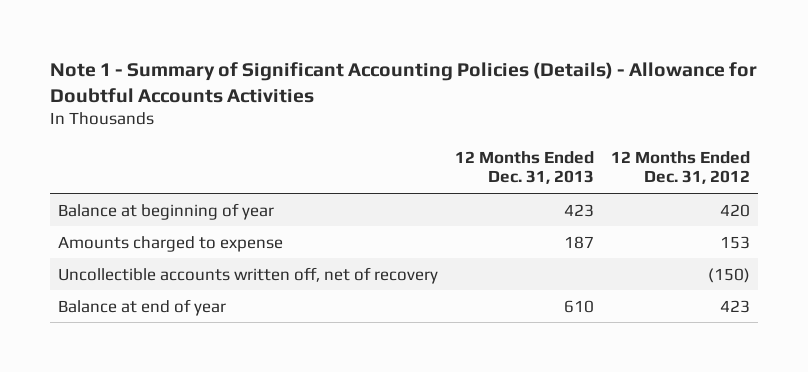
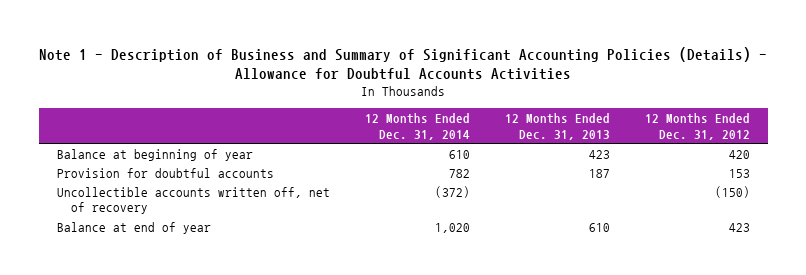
- Note 1 - Summary of Significant Accounting Policies (Details) - Allowance for Doubtful Accounts Activities
+ Note 1 - Description of Business and Summary of Significant Accounting Policies (Details) - Allowance for Doubtful Accounts Activities
- | 12 Months Ended Dec. 31, 2013 | 12 Months Ended Dec. 31, 2012
+ | 12 Months Ended Dec. 31, 2014 | 12 Months Ended Dec. 31, 2013 | 12 Months Ended Dec. 31, 2012
- Amounts charged to expense | 187 | 153
+ Provision for doubtful accounts | 782 | 187 | 153

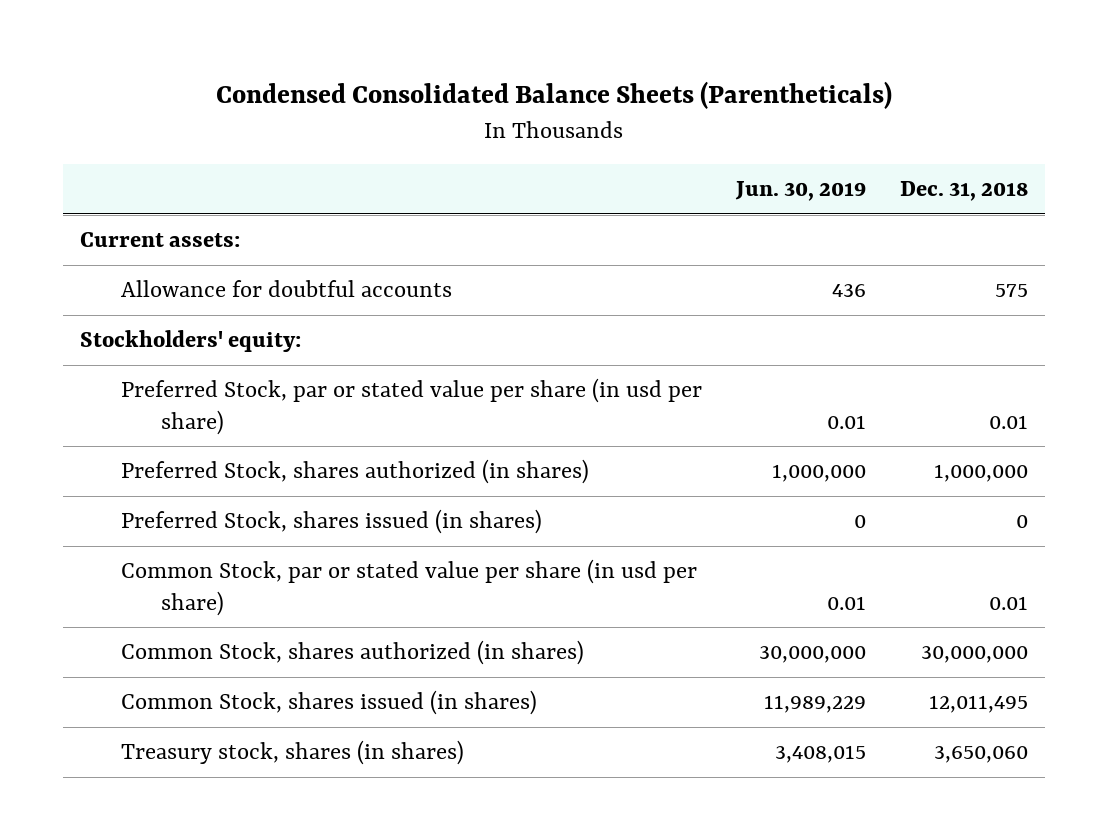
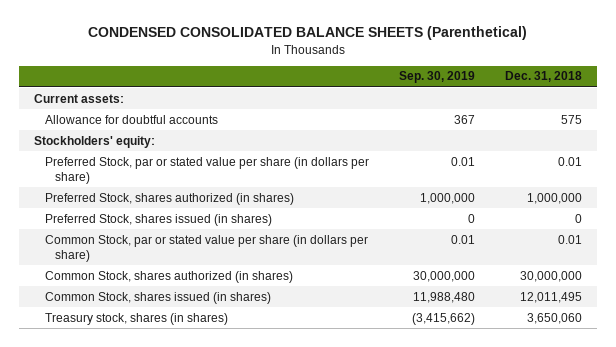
- Condensed Consolidated Balance Sheets (Parentheticals)
+ CONDENSED CONSOLIDATED BALANCE SHEETS (Parenthetical)
- | Jun. 30, 2019 | Dec. 31, 2018
+ | Sep. 30, 2019 | Dec. 31, 2018
- Preferred Stock, par or stated value per share (in usd per share) | 0.01 | 0.01
+ Preferred Stock, par or stated value per share (in dollars per share) | 0.01 | 0.01
- Common Stock, par or stated value per share (in usd per share) | 0.01 | 0.01
+ Common Stock, par or stated value per share (in dollars per share) | 0.01 | 0.01

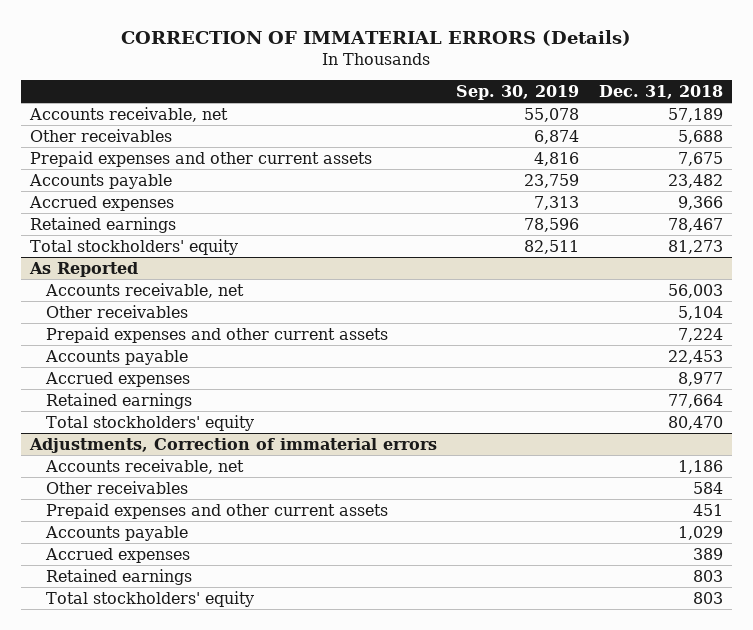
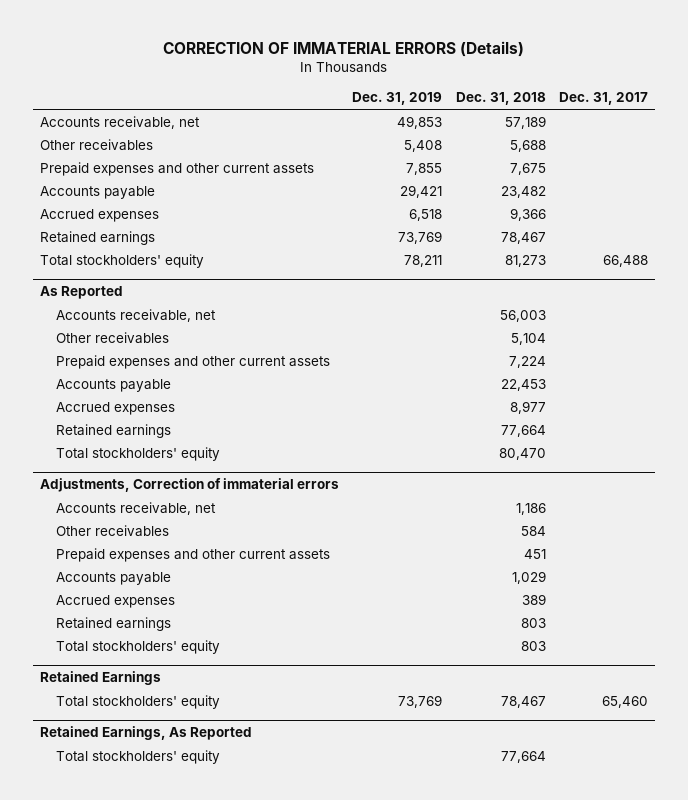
- | Sep. 30, 2019 | Dec. 31, 2018
+ | Dec. 31, 2019 | Dec. 31, 2018 | Dec. 31, 2017
+ Retained Earnings
+ Total stockholders' equity | 73,769 | 78,467 | 65,460
+ Retained Earnings, As Reported
+ Total stockholders' equity | | 77,664 |

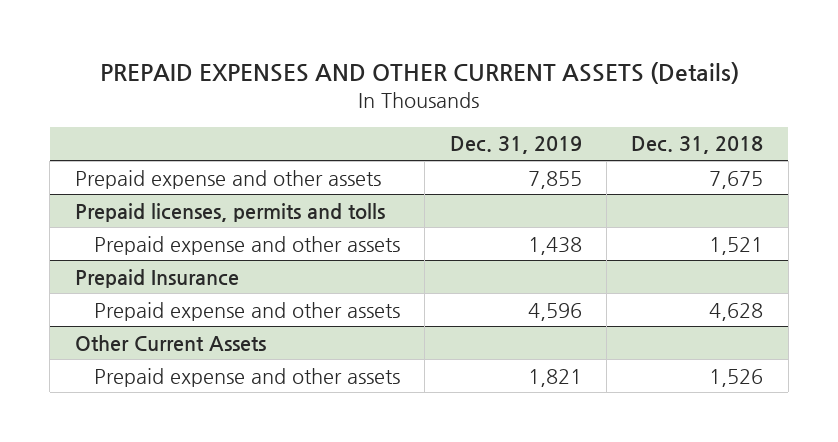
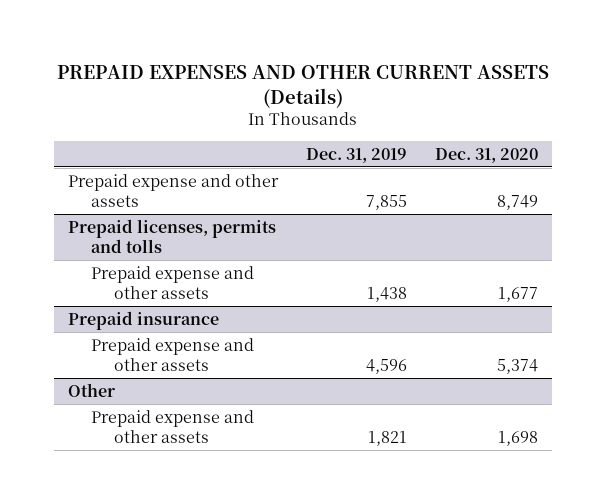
- | Dec. 31, 2019 | Dec. 31, 2018
+ | Dec. 31, 2019 | Dec. 31, 2020
- Prepaid Insurance
+ Prepaid insurance
- Other Current Assets
+ Other

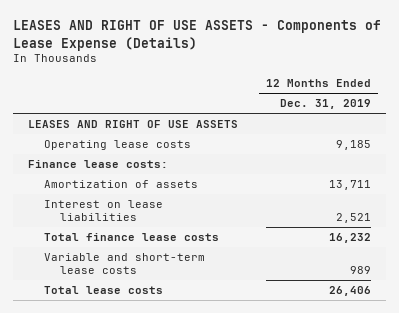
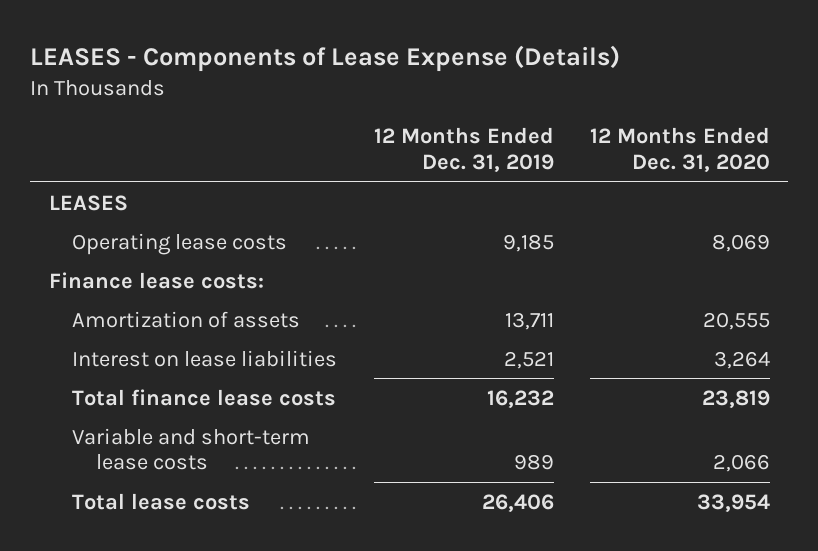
- LEASES AND RIGHT OF USE ASSETS - Components of Lease Expense (Details)
+ LEASES - Components of Lease Expense (Details)
- | 12 Months Ended Dec. 31, 2019
+ | 12 Months Ended Dec. 31, 2019 | 12 Months Ended Dec. 31, 2020
- LEASES AND RIGHT OF USE ASSETS
+ LEASES

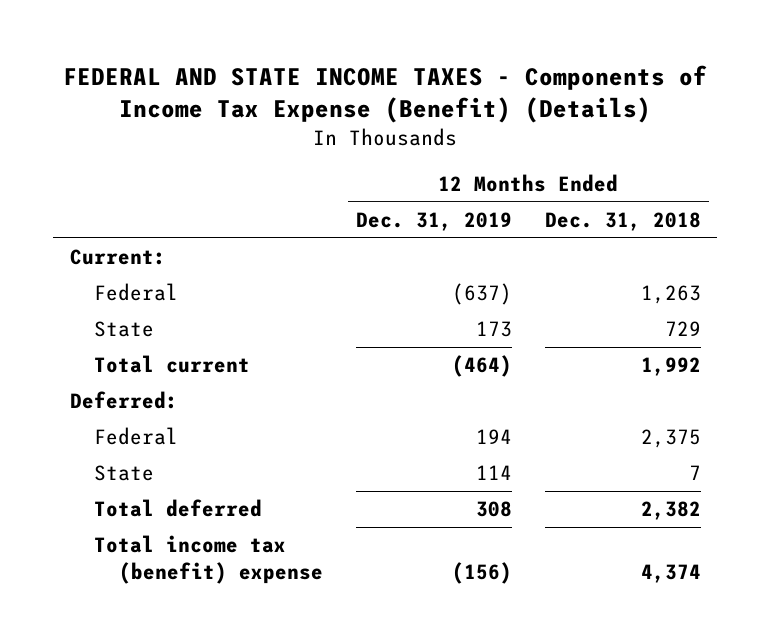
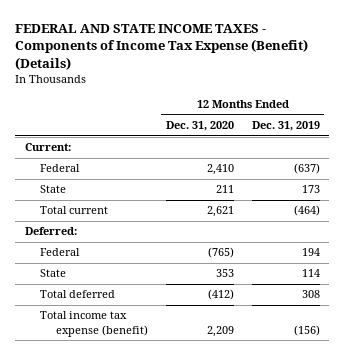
- | 12 Months Ended Dec. 31, 2019 | 12 Months Ended Dec. 31, 2018
+ | 12 Months Ended Dec. 31, 2020 | 12 Months Ended Dec. 31, 2019
- Total income tax (benefit) expense | (156) | 4,374
+ Total income tax expense (benefit) | 2,209 | (156)

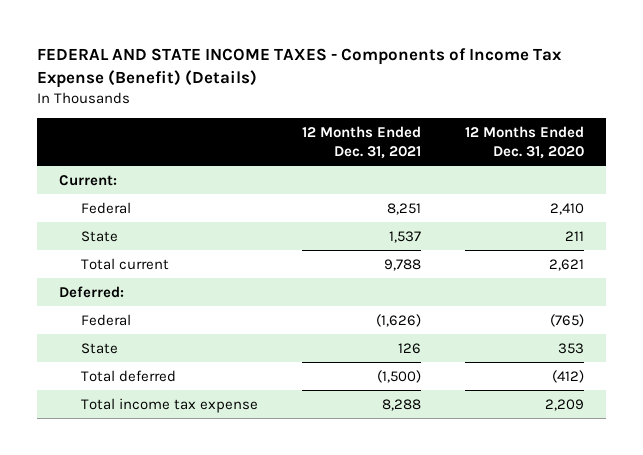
- | 12 Months Ended Dec. 31, 2020 | 12 Months Ended Dec. 31, 2019
+ | 12 Months Ended Dec. 31, 2021 | 12 Months Ended Dec. 31, 2020
- Total income tax expense (benefit) | 2,209 | (156)
+ Total income tax expense | 8,288 | 2,209

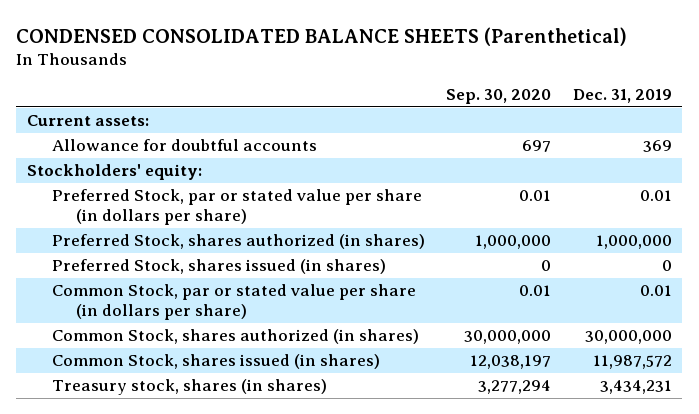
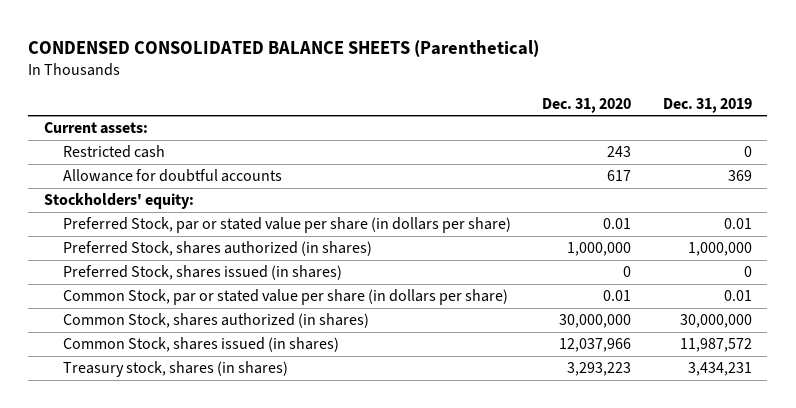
- | Sep. 30, 2020 | Dec. 31, 2019
+ | Dec. 31, 2020 | Dec. 31, 2019
+ Restricted cash | 243 | 0

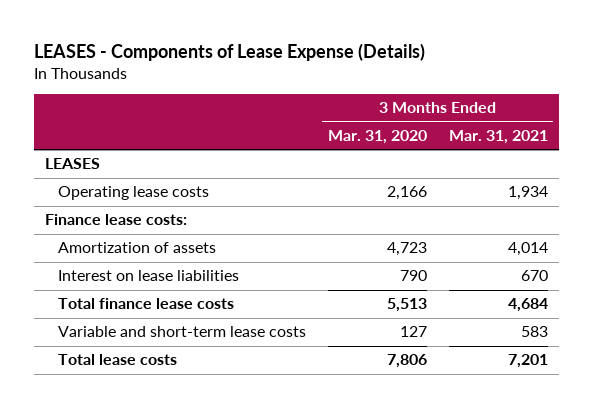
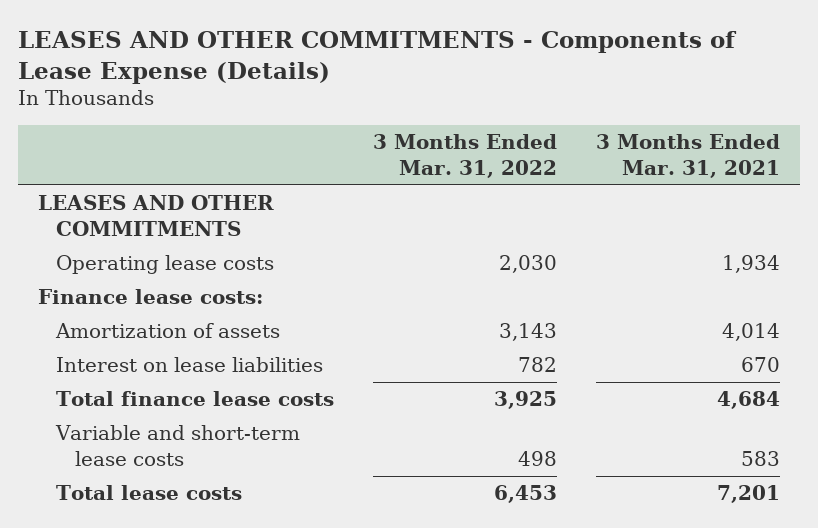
- LEASES - Components of Lease Expense (Details)
+ LEASES AND OTHER COMMITMENTS - Components of Lease Expense (Details)
- | 3 Months Ended Mar. 31, 2020 | 3 Months Ended Mar. 31, 2021
+ | 3 Months Ended Mar. 31, 2022 | 3 Months Ended Mar. 31, 2021
- LEASES
+ LEASES AND OTHER COMMITMENTS

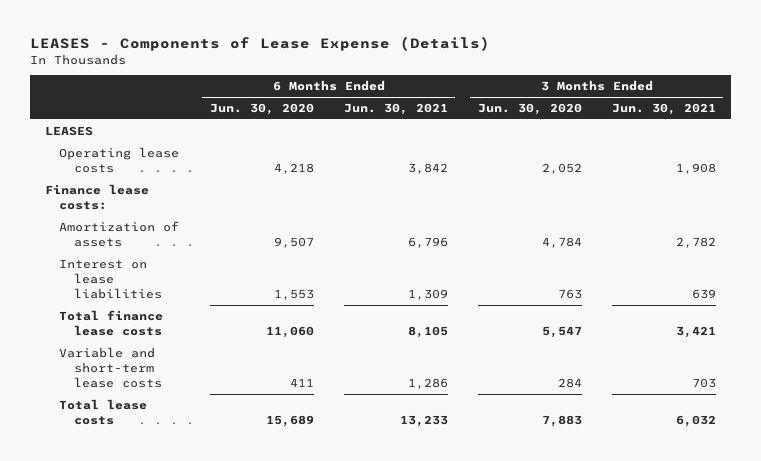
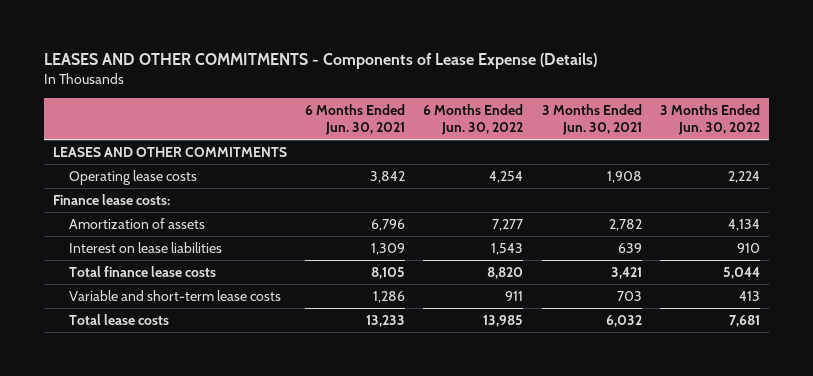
- LEASES - Components of Lease Expense (Details)
+ LEASES AND OTHER COMMITMENTS - Components of Lease Expense (Details)
- | 6 Months Ended Jun. 30, 2020 | 6 Months Ended Jun. 30, 2021 | 3 Months Ended Jun. 30, 2020 | 3 Months Ended Jun. 30, 2021
+ | 6 Months Ended Jun. 30, 2021 | 6 Months Ended Jun. 30, 2022 | 3 Months Ended Jun. 30, 2021 | 3 Months Ended Jun. 30, 2022
- LEASES
+ LEASES AND OTHER COMMITMENTS

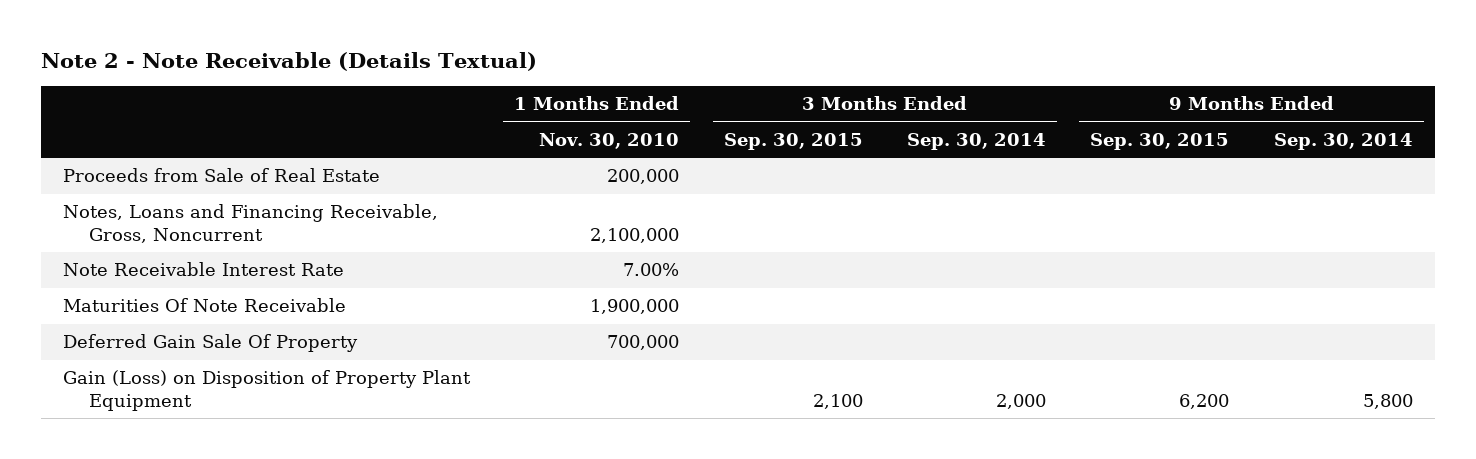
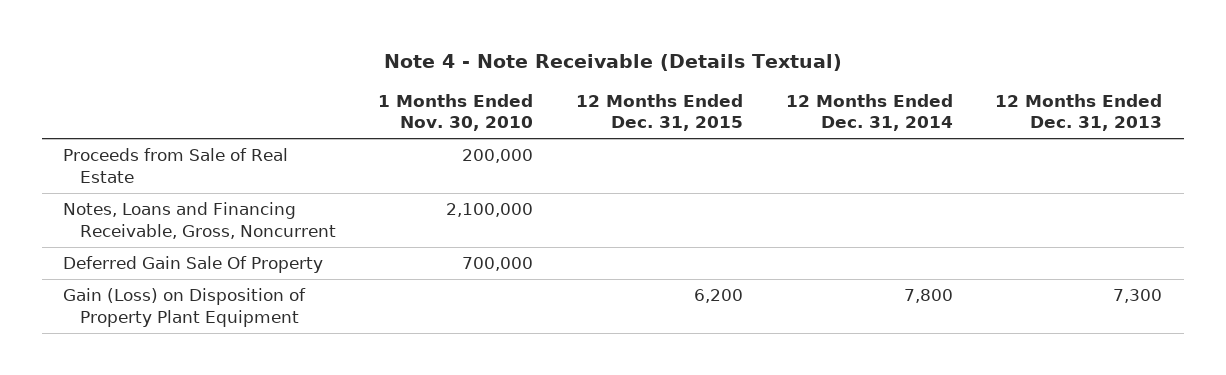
- Note 2 - Note Receivable (Details Textual)
+ Note 4 - Note Receivable (Details Textual)
- | 1 Months Ended Nov. 30, 2010 | 3 Months Ended Sep. 30, 2015 | 3 Months Ended Sep. 30, 2014 | 9 Months Ended Sep. 30, 2015 | 9 Months Ended Sep. 30, 2014
+ | 1 Months Ended Nov. 30, 2010 | 12 Months Ended Dec. 31, 2015 | 12 Months Ended Dec. 31, 2014 | 12 Months Ended Dec. 31, 2013
- Note Receivable Interest Rate | 7.00% | | | |
- Maturities Of Note Receivable | 1,900,000 | | | |

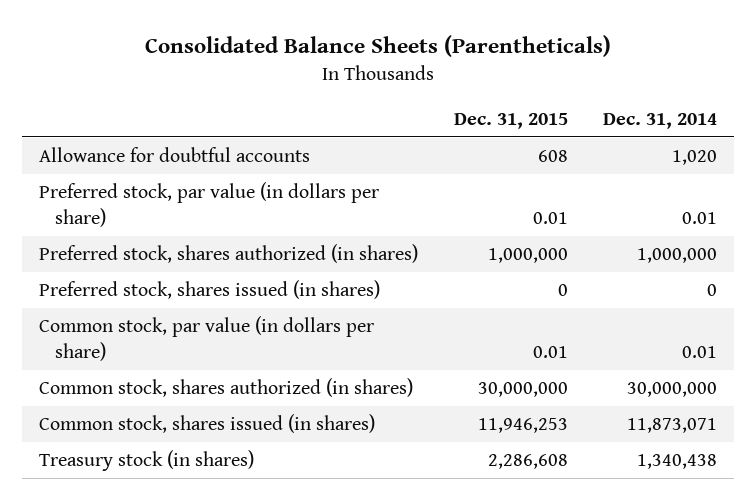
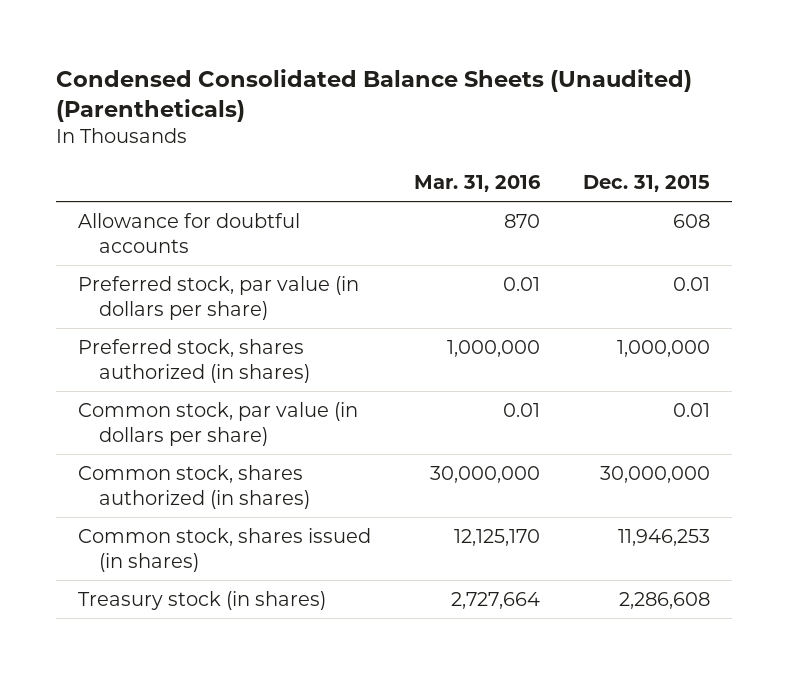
- Consolidated Balance Sheets (Parentheticals)
+ Condensed Consolidated Balance Sheets (Unaudited) (Parentheticals)
- | Dec. 31, 2015 | Dec. 31, 2014
+ | Mar. 31, 2016 | Dec. 31, 2015
- Preferred stock, shares issued (in shares) | 0 | 0

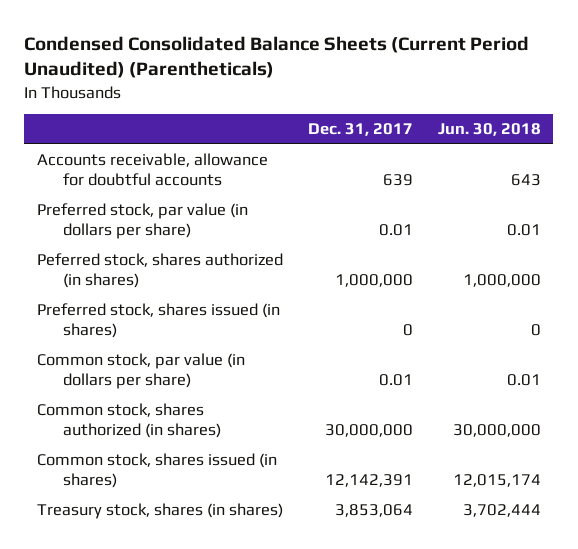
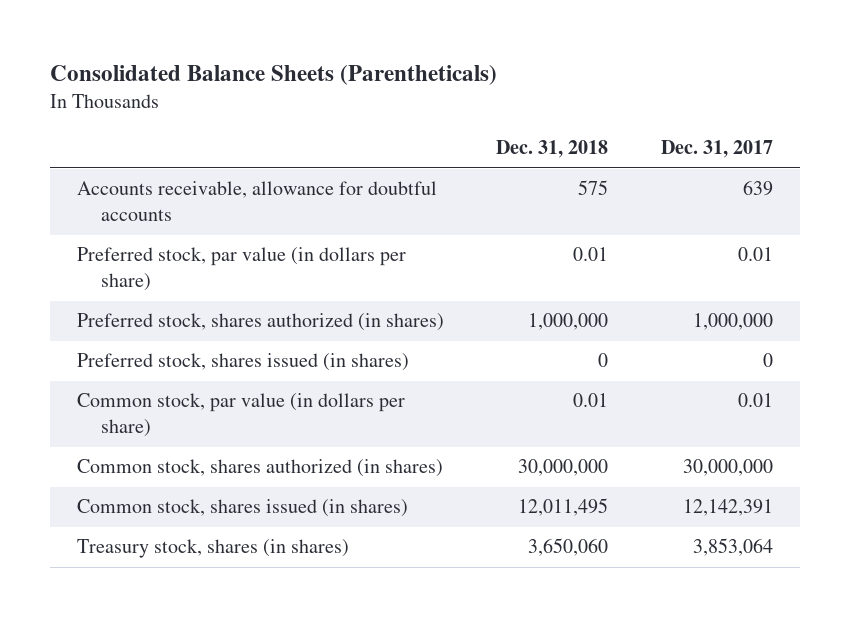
- Condensed Consolidated Balance Sheets (Current Period Unaudited) (Parentheticals)
+ Consolidated Balance Sheets (Parentheticals)
- | Dec. 31, 2017 | Jun. 30, 2018
+ | Dec. 31, 2018 | Dec. 31, 2017
- Peferred stock, shares authorized (in shares) | 1,000,000 | 1,000,000
+ Preferred stock, shares authorized (in shares) | 1,000,000 | 1,000,000

